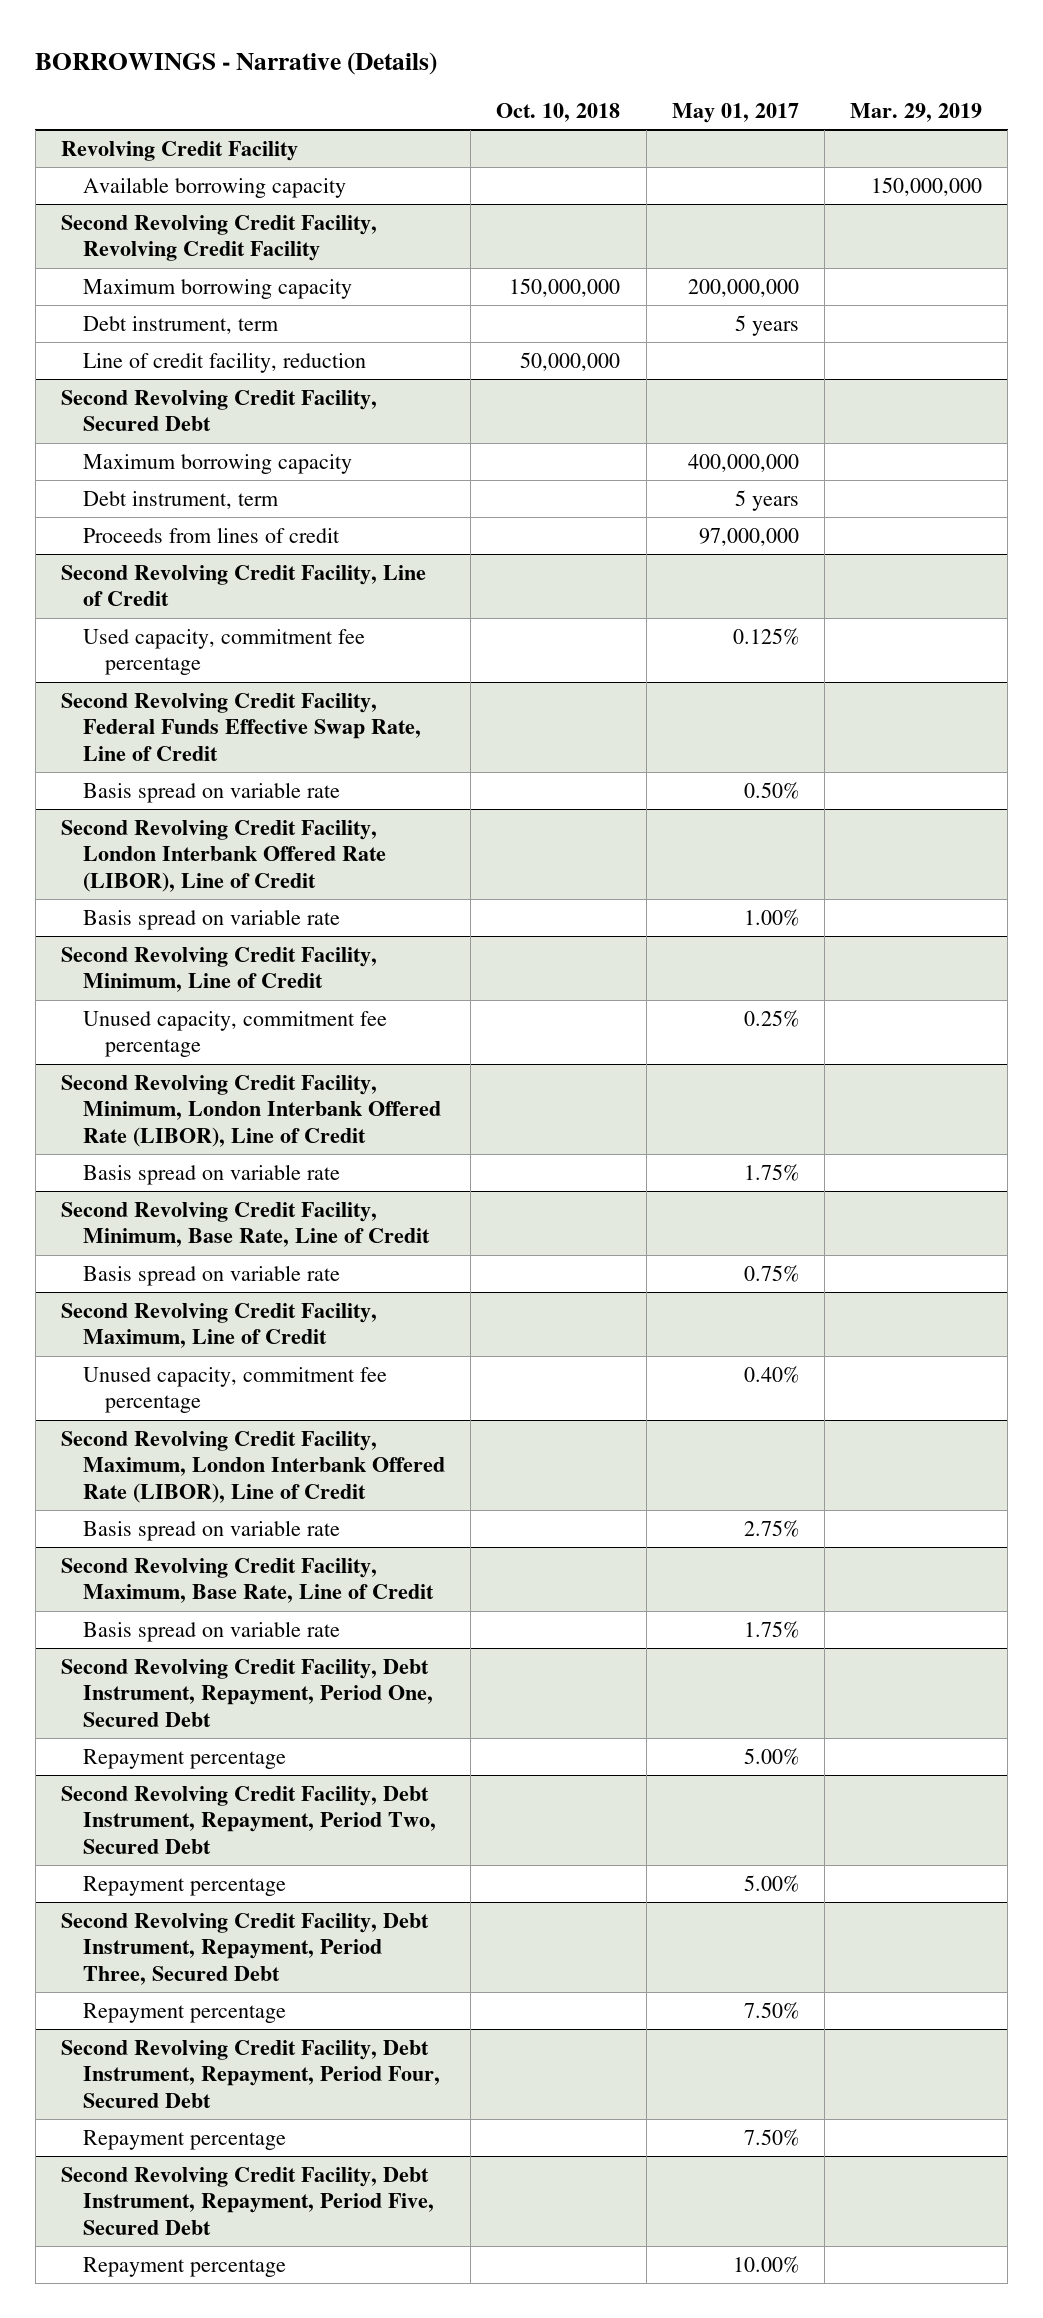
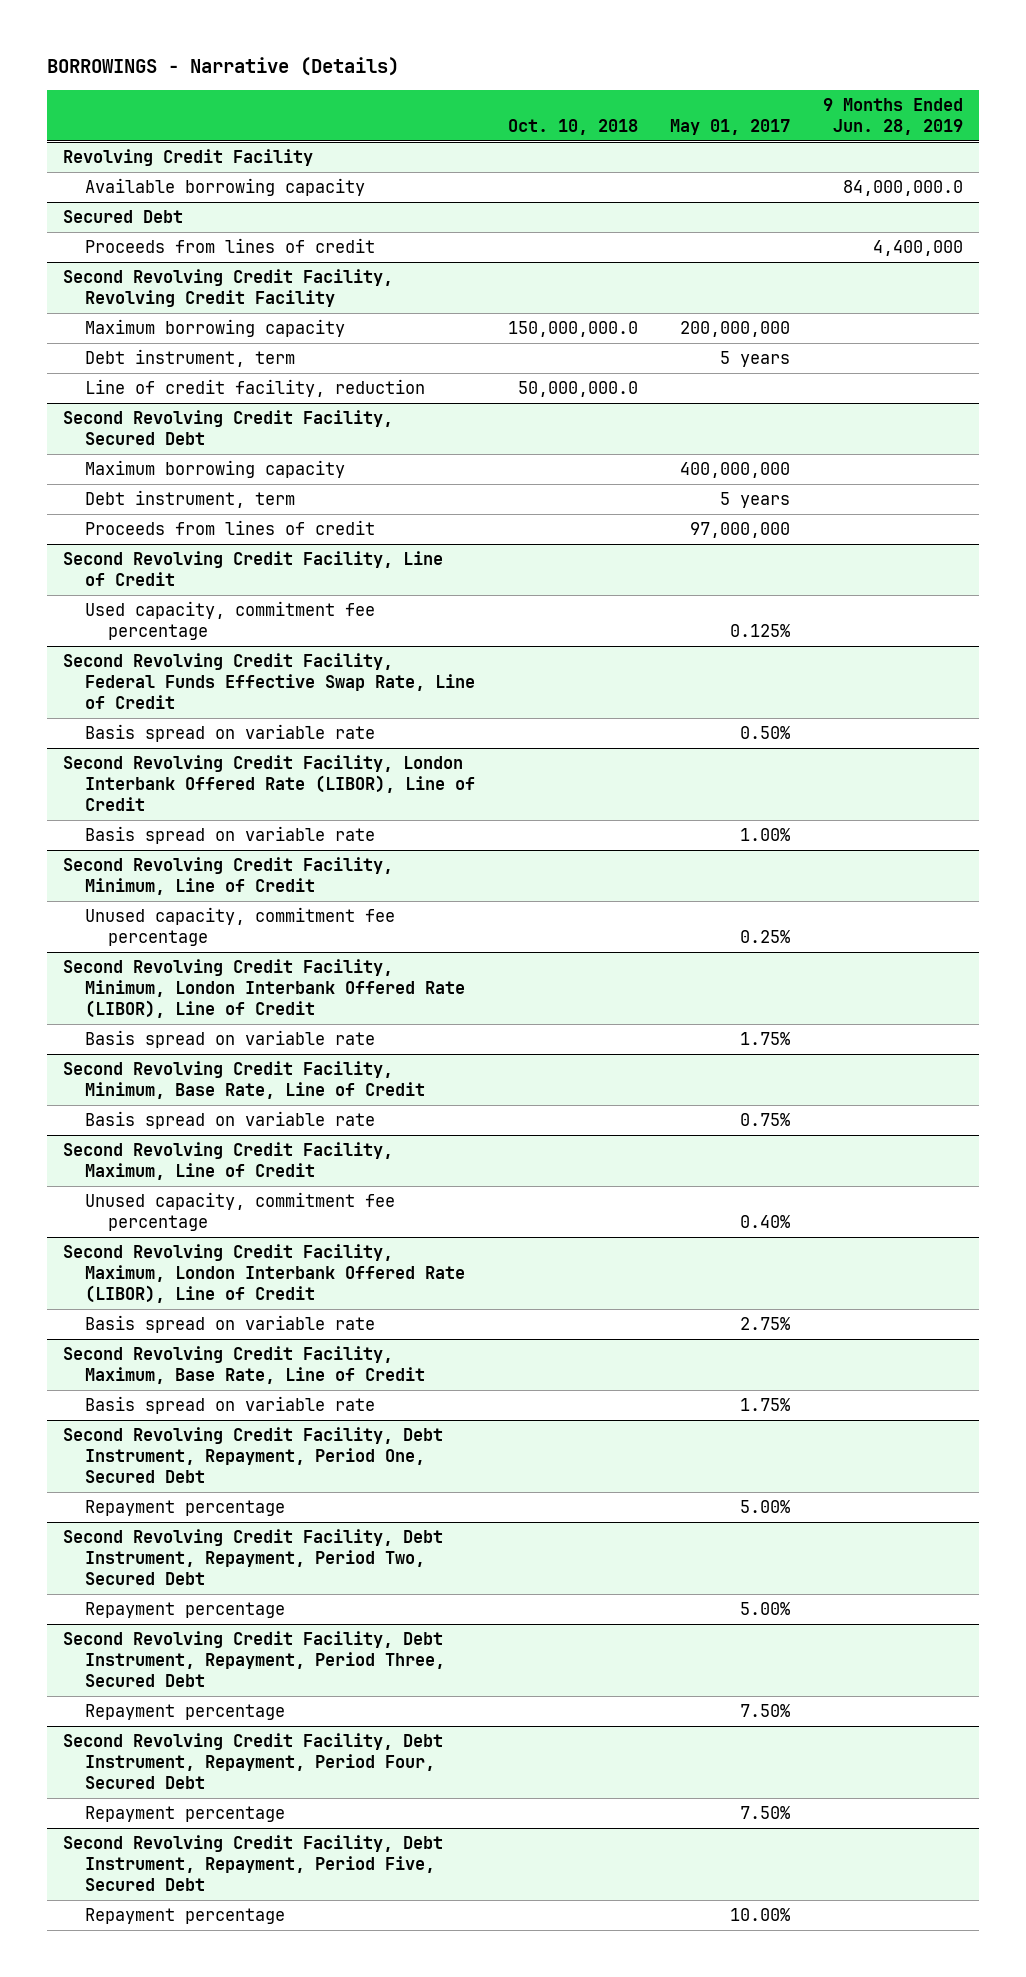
- | Oct. 10, 2018 | May 01, 2017 | Mar. 29, 2019
+ | Oct. 10, 2018 | May 01, 2017 | 9 Months Ended Jun. 28, 2019
+ Secured Debt
+ Proceeds from lines of credit | | | 4,400,000
@ Second Revolving Credit Facility, Revolving Credit Facility
- Maximum borrowing capacity | 150,000,000 | 200,000,000 |
+ Maximum borrowing capacity | 150,000,000.0 | 200,000,000 |
- Line of credit facility, reduction | 50,000,000 | |
+ Line of credit facility, reduction | 50,000,000.0 | |

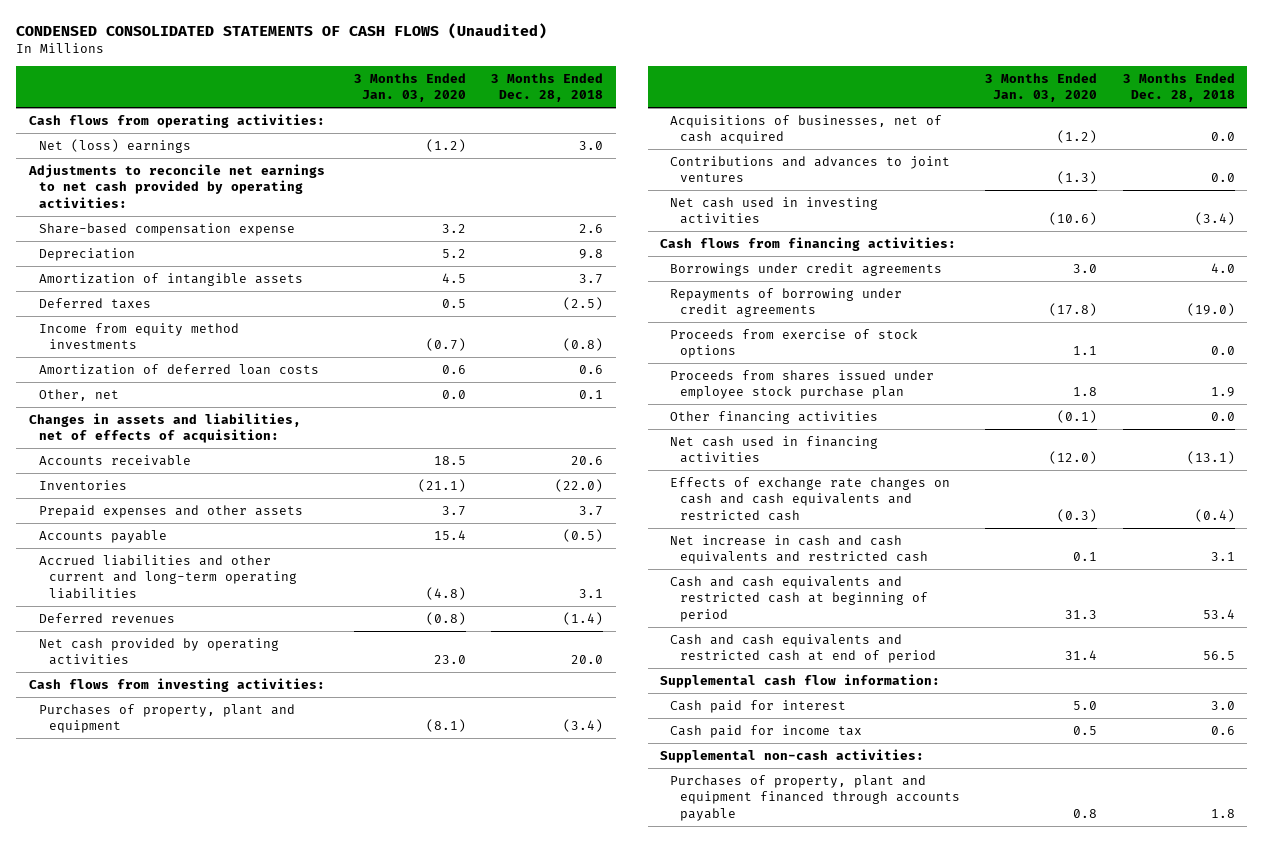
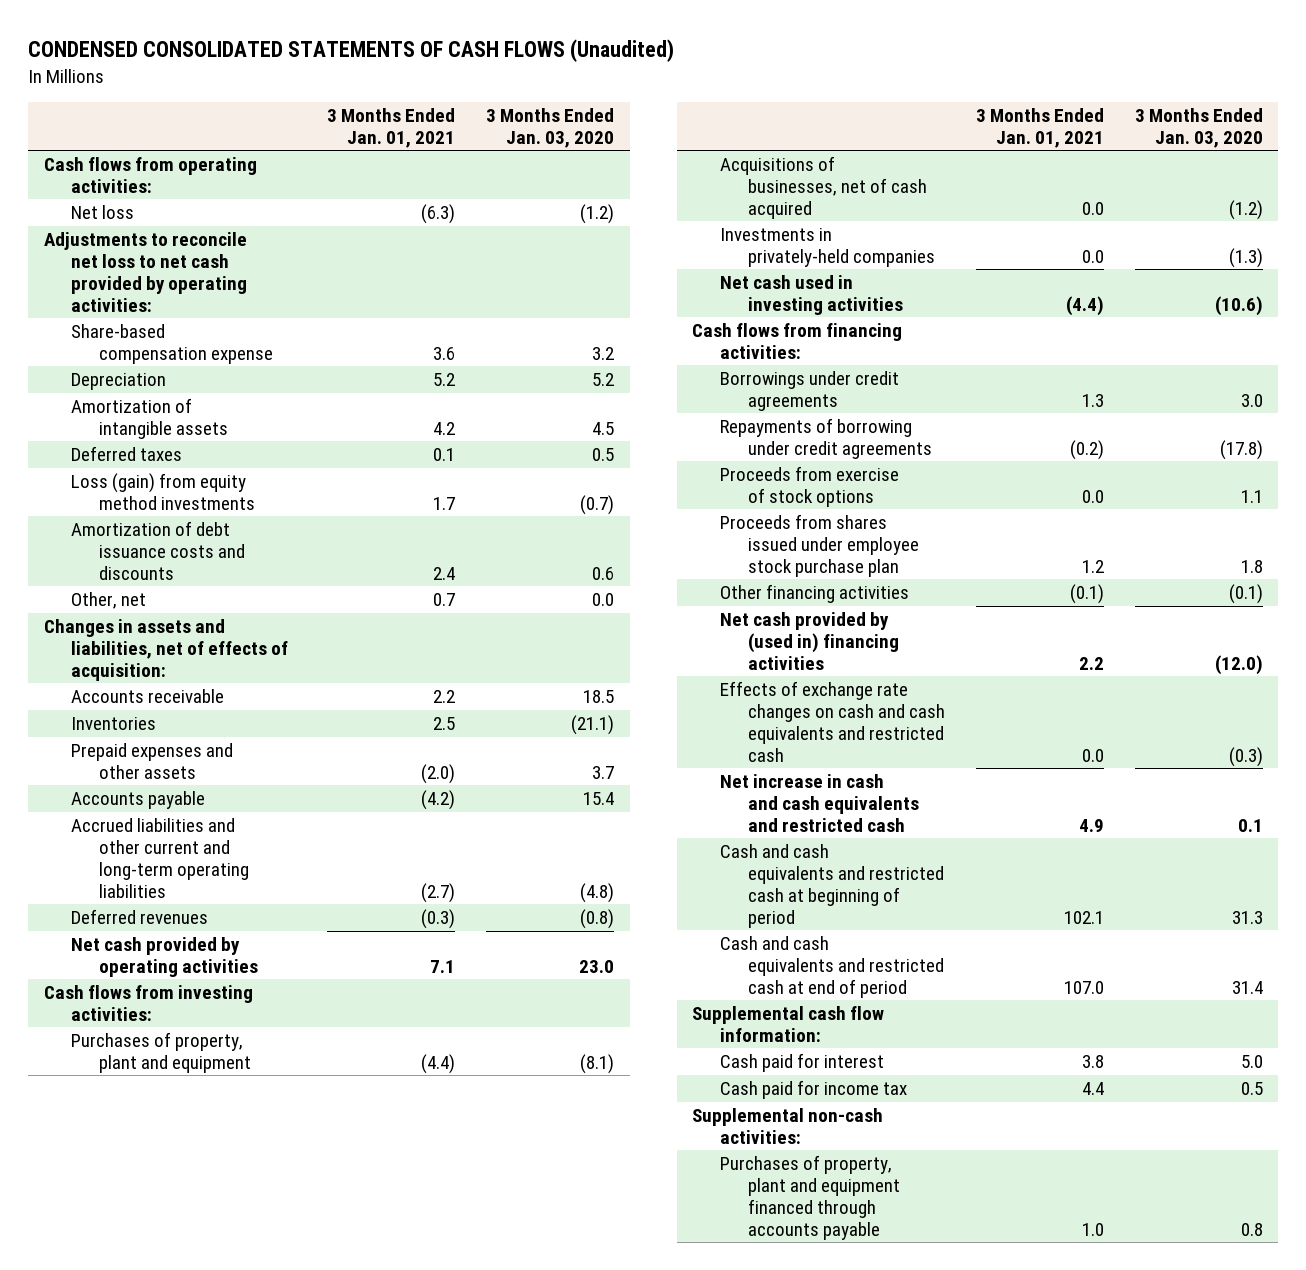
- | 3 Months Ended Jan. 03, 2020 | 3 Months Ended Dec. 28, 2018
+ | 3 Months Ended Jan. 01, 2021 | 3 Months Ended Jan. 03, 2020
- Net (loss) earnings | (1.2) | 3.0
- Adjustments to reconcile net earnings to net cash provided by operating activities:
+ Net loss | (6.3) | (1.2)
+ Adjustments to reconcile net loss to net cash provided by operating activities:
- Income from equity method investments | (0.7) | (0.8)
- Amortization of deferred loan costs | 0.6 | 0.6
+ Loss (gain) from equity method investments | 1.7 | (0.7)
+ Amortization of debt issuance costs and discounts | 2.4 | 0.6
- Contributions and advances to joint ventures | (1.3) | 0.0
+ Investments in privately-held companies | 0.0 | (1.3)
- Net cash used in financing activities | (12.0) | (13.1)
+ Net cash provided by (used in) financing activities | 2.2 | (12.0)

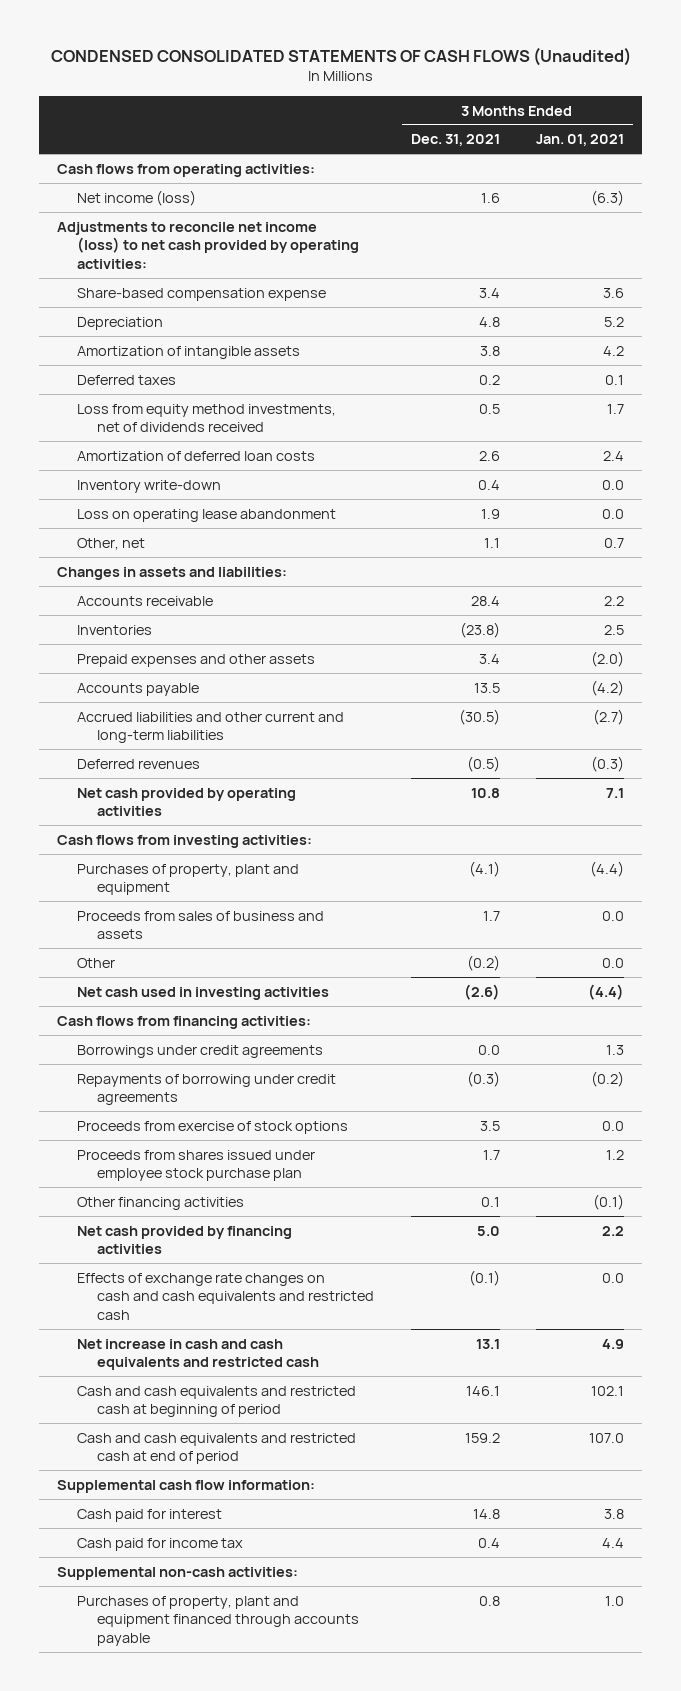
- | 3 Months Ended Jan. 01, 2021 | 3 Months Ended Jan. 03, 2020
+ | 3 Months Ended Dec. 31, 2021 | 3 Months Ended Jan. 01, 2021
- Net loss | (6.3) | (1.2)
- Adjustments to reconcile net loss to net cash provided by operating activities:
+ Net income (loss) | 1.6 | (6.3)
+ Adjustments to reconcile net income (loss) to net cash provided by operating activities:
- Loss (gain) from equity method investments | 1.7 | (0.7)
- Amortization of debt issuance costs and discounts | 2.4 | 0.6
+ Loss from equity method investments, net of dividends received | 0.5 | 1.7
+ Amortization of deferred loan costs | 2.6 | 2.4
+ Inventory write-down | 0.4 | 0.0
+ Loss on operating lease abandonment | 1.9 | 0.0
- Changes in assets and liabilities, net of effects of acquisition:
+ Changes in assets and liabilities:
- Accrued liabilities and other current and long-term operating liabilities | (2.7) | (4.8)
+ Accrued liabilities and other current and long-term liabilities | (30.5) | (2.7)
- Acquisitions of businesses, net of cash acquired | 0.0 | (1.2)
- Investments in privately-held companies | 0.0 | (1.3)
+ Proceeds from sales of business and assets | 1.7 | 0.0
+ Other | (0.2) | 0.0
- Net cash provided by (used in) financing activities | 2.2 | (12.0)
+ Net cash provided by financing activities | 5.0 | 2.2

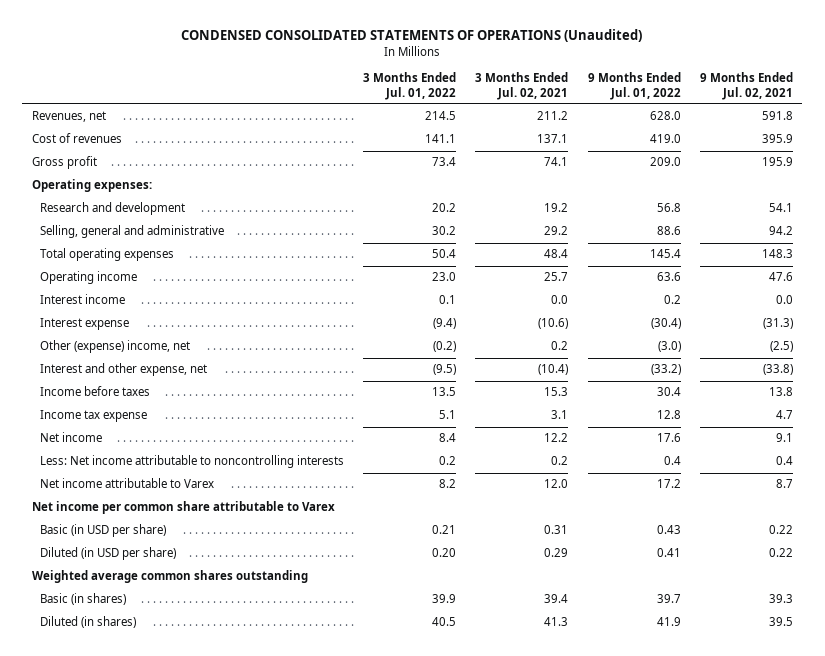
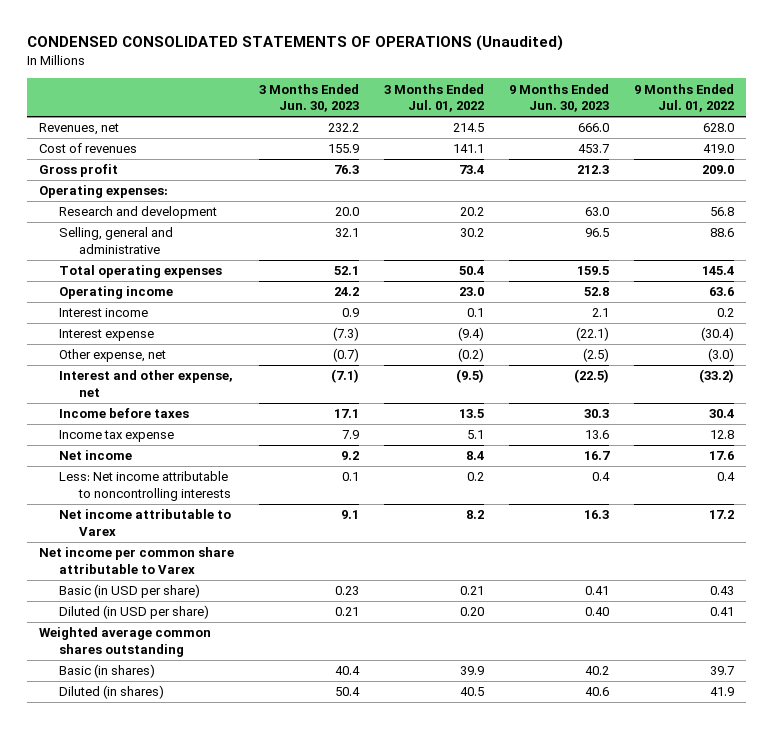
- | 3 Months Ended Jul. 01, 2022 | 3 Months Ended Jul. 02, 2021 | 9 Months Ended Jul. 01, 2022 | 9 Months Ended Jul. 02, 2021
+ | 3 Months Ended Jun. 30, 2023 | 3 Months Ended Jul. 01, 2022 | 9 Months Ended Jun. 30, 2023 | 9 Months Ended Jul. 01, 2022
- Other (expense) income, net | (0.2) | 0.2 | (3.0) | (2.5)
+ Other expense, net | (0.7) | (0.2) | (2.5) | (3.0)

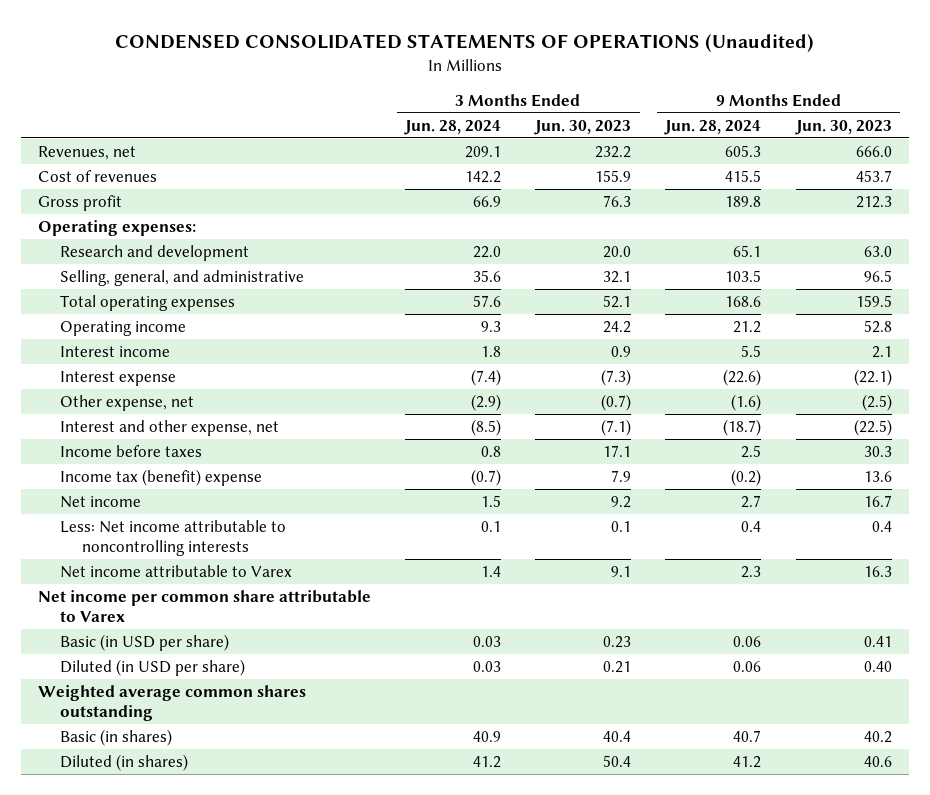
- | 3 Months Ended Jun. 30, 2023 | 3 Months Ended Jul. 01, 2022 | 9 Months Ended Jun. 30, 2023 | 9 Months Ended Jul. 01, 2022
+ | 3 Months Ended Jun. 28, 2024 | 3 Months Ended Jun. 30, 2023 | 9 Months Ended Jun. 28, 2024 | 9 Months Ended Jun. 30, 2023
- Selling, general and administrative | 32.1 | 30.2 | 96.5 | 88.6
+ Selling, general, and administrative | 35.6 | 32.1 | 103.5 | 96.5
- Income tax expense | 7.9 | 5.1 | 13.6 | 12.8
+ Income tax (benefit) expense | (0.7) | 7.9 | (0.2) | 13.6

